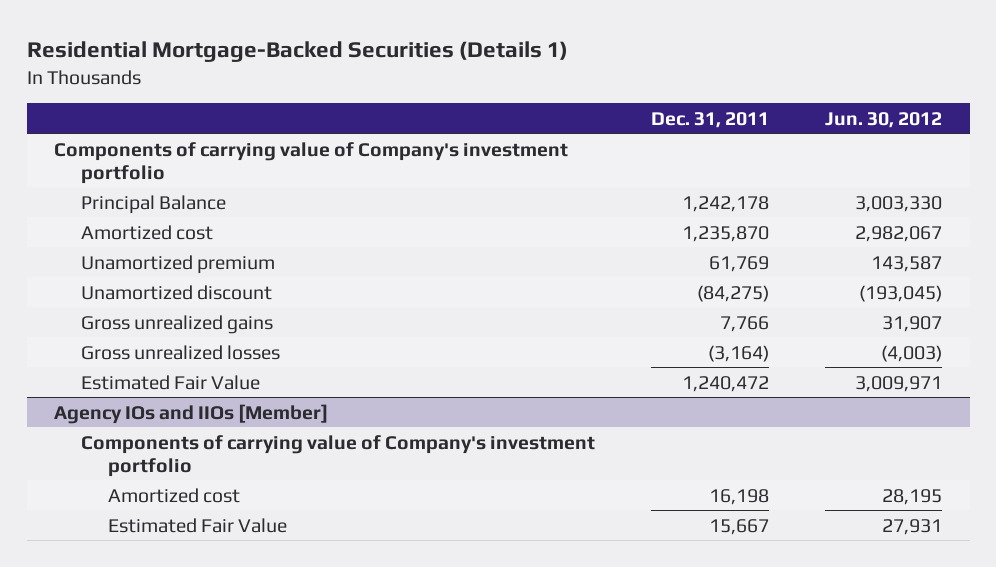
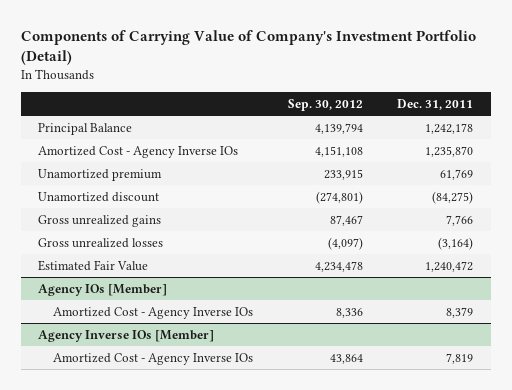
- Residential Mortgage-Backed Securities (Details 1)
+ Components of Carrying Value of Company's Investment Portfolio (Detail)
- | Dec. 31, 2011 | Jun. 30, 2012
+ | Sep. 30, 2012 | Dec. 31, 2011
- Components of carrying value of Company's investment portfolio
- Amortized cost | 1,235,870 | 2,982,067
+ Amortized Cost - Agency Inverse IOs | 4,151,108 | 1,235,870
- Agency IOs and IIOs [Member]
- Components of carrying value of Company's investment portfolio
- Amortized cost | 16,198 | 28,195
- Estimated Fair Value | 15,667 | 27,931
+ Agency IOs [Member]
+ Amortized Cost - Agency Inverse IOs | 8,336 | 8,379
+ Agency Inverse IOs [Member]
+ Amortized Cost - Agency Inverse IOs | 43,864 | 7,819

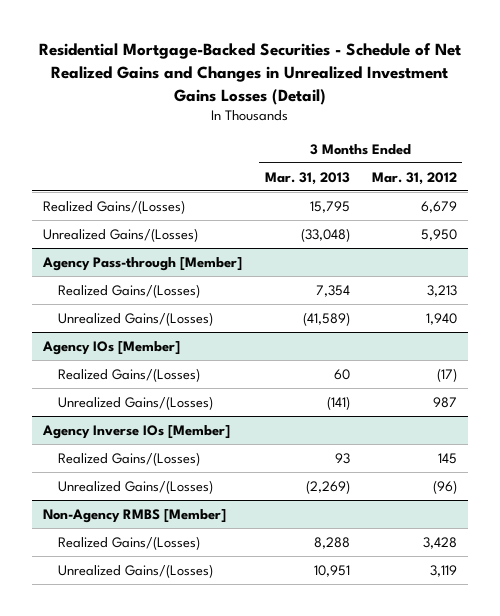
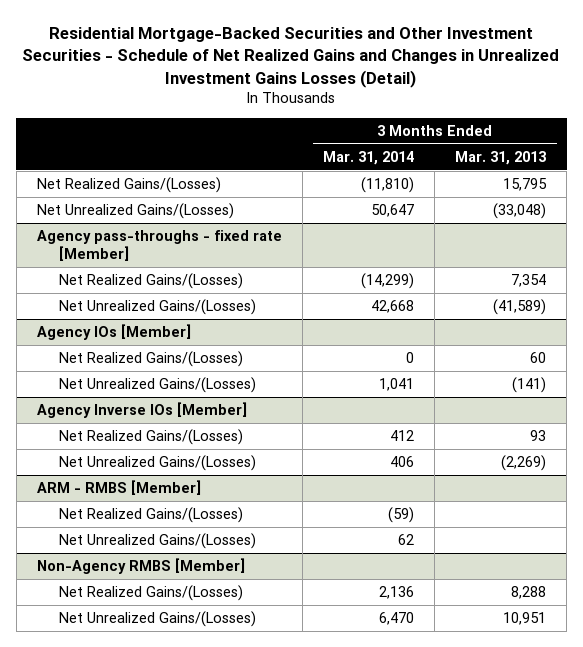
- Residential Mortgage-Backed Securities - Schedule of Net Realized Gains and Changes in Unrealized Investment Gains Losses (Detail)
+ Residential Mortgage-Backed Securities and Other Investment Securities - Schedule of Net Realized Gains and Changes in Unrealized Investment Gains Losses (Detail)
- | 3 Months Ended Mar. 31, 2013 | 3 Months Ended Mar. 31, 2012
+ | 3 Months Ended Mar. 31, 2014 | 3 Months Ended Mar. 31, 2013
- Realized Gains/(Losses) | 15,795 | 6,679
- Unrealized Gains/(Losses) | (33,048) | 5,950
- Agency Pass-through [Member]
- Realized Gains/(Losses) | 7,354 | 3,213
- Unrealized Gains/(Losses) | (41,589) | 1,940
+ Net Realized Gains/(Losses) | (11,810) | 15,795
+ Net Unrealized Gains/(Losses) | 50,647 | (33,048)
+ Agency pass-throughs - fixed rate [Member]
+ Net Realized Gains/(Losses) | (14,299) | 7,354
+ Net Unrealized Gains/(Losses) | 42,668 | (41,589)
@ Agency IOs [Member]
- Realized Gains/(Losses) | 60 | (17)
- Unrealized Gains/(Losses) | (141) | 987
+ Net Realized Gains/(Losses) | 0 | 60
+ Net Unrealized Gains/(Losses) | 1,041 | (141)
@ Agency Inverse IOs [Member]
- Realized Gains/(Losses) | 93 | 145
- Unrealized Gains/(Losses) | (2,269) | (96)
+ Net Realized Gains/(Losses) | 412 | 93
+ Net Unrealized Gains/(Losses) | 406 | (2,269)
+ ARM - RMBS [Member]
+ Net Realized Gains/(Losses) | (59) |
+ Net Unrealized Gains/(Losses) | 62 |
@ Non-Agency RMBS [Member]
- Realized Gains/(Losses) | 8,288 | 3,428
- Unrealized Gains/(Losses) | 10,951 | 3,119
+ Net Realized Gains/(Losses) | 2,136 | 8,288
+ Net Unrealized Gains/(Losses) | 6,470 | 10,951

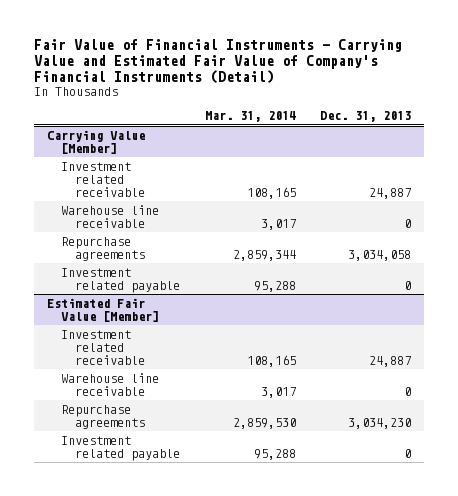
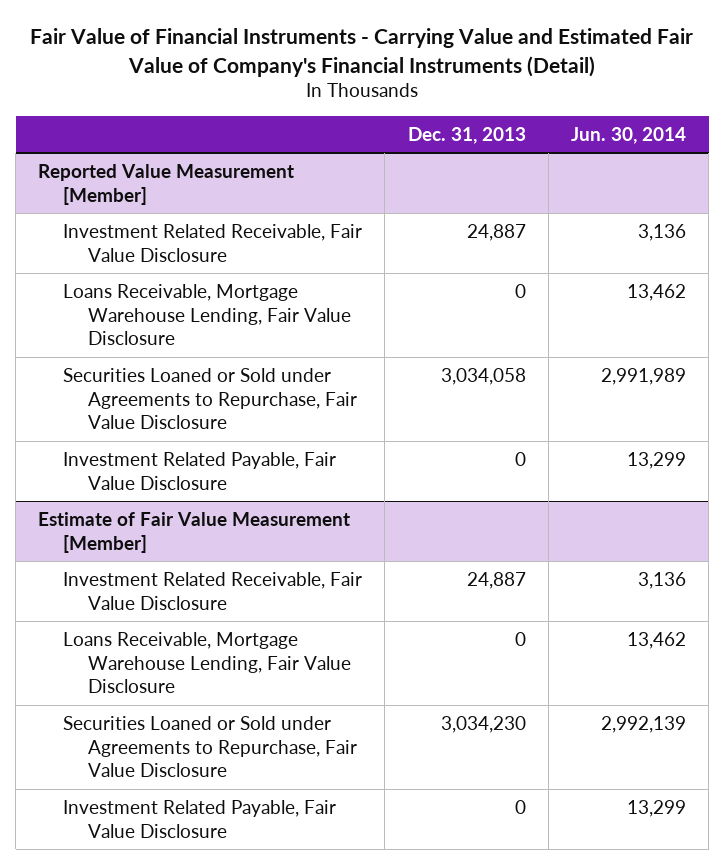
- | Mar. 31, 2014 | Dec. 31, 2013
+ | Dec. 31, 2013 | Jun. 30, 2014
- Carrying Value [Member]
- Investment related receivable | 108,165 | 24,887
- Warehouse line receivable | 3,017 | 0
- Repurchase agreements | 2,859,344 | 3,034,058
- Investment related payable | 95,288 | 0
- Estimated Fair Value [Member]
- Investment related receivable | 108,165 | 24,887
- Warehouse line receivable | 3,017 | 0
- Repurchase agreements | 2,859,530 | 3,034,230
- Investment related payable | 95,288 | 0
+ Reported Value Measurement [Member]
+ Investment Related Receivable, Fair Value Disclosure | 24,887 | 3,136
+ Loans Receivable, Mortgage Warehouse Lending, Fair Value Disclosure | 0 | 13,462
+ Securities Loaned or Sold under Agreements to Repurchase, Fair Value Disclosure | 3,034,058 | 2,991,989
+ Investment Related Payable, Fair Value Disclosure | 0 | 13,299
+ Estimate of Fair Value Measurement [Member]
+ Investment Related Receivable, Fair Value Disclosure | 24,887 | 3,136
+ Loans Receivable, Mortgage Warehouse Lending, Fair Value Disclosure | 0 | 13,462
+ Securities Loaned or Sold under Agreements to Repurchase, Fair Value Disclosure | 3,034,230 | 2,992,139
+ Investment Related Payable, Fair Value Disclosure | 0 | 13,299

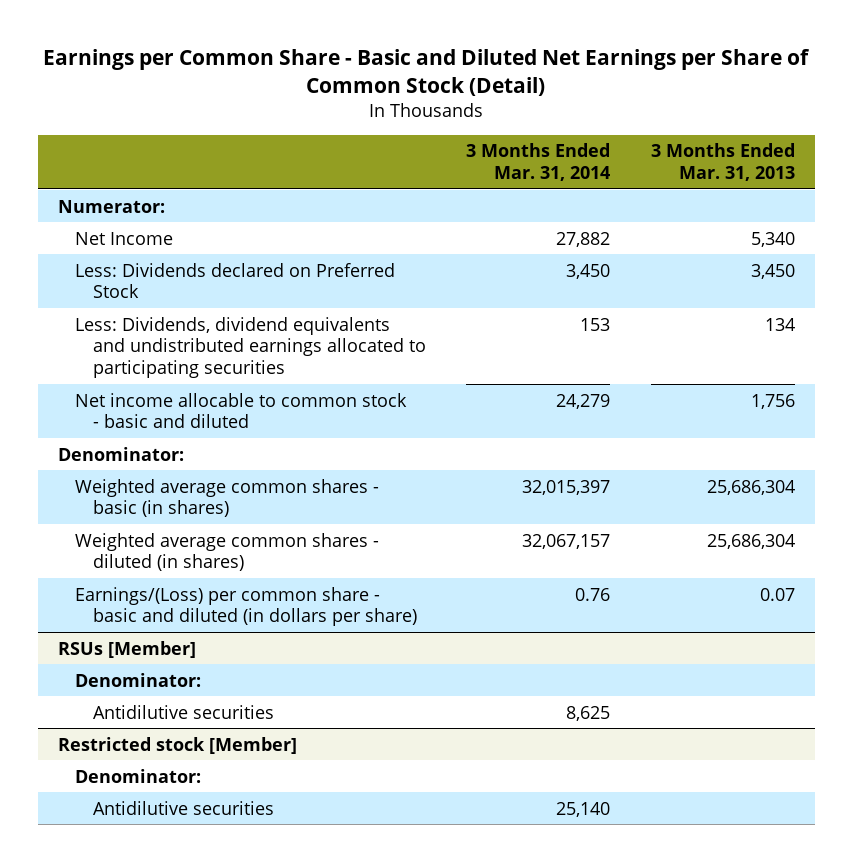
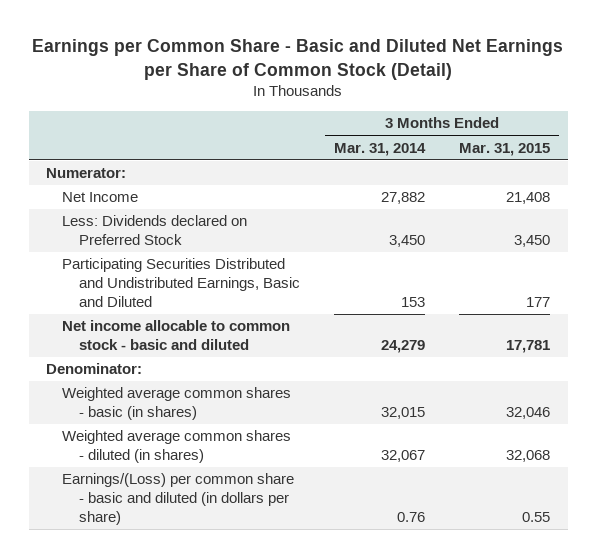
- | 3 Months Ended Mar. 31, 2014 | 3 Months Ended Mar. 31, 2013
+ | 3 Months Ended Mar. 31, 2014 | 3 Months Ended Mar. 31, 2015
- Less: Dividends, dividend equivalents and undistributed earnings allocated to participating securities | 153 | 134
+ Participating Securities Distributed and Undistributed Earnings, Basic and Diluted | 153 | 177
- Weighted average common shares - basic (in shares) | 32,015,397 | 25,686,304
- Weighted average common shares - diluted (in shares) | 32,067,157 | 25,686,304
+ Weighted average common shares - basic (in shares) | 32,015 | 32,046
+ Weighted average common shares - diluted (in shares) | 32,067 | 32,068
- RSUs [Member]
- Denominator:
- Antidilutive securities | 8,625 |
- Restricted stock [Member]
- Denominator:
- Antidilutive securities | 25,140 |

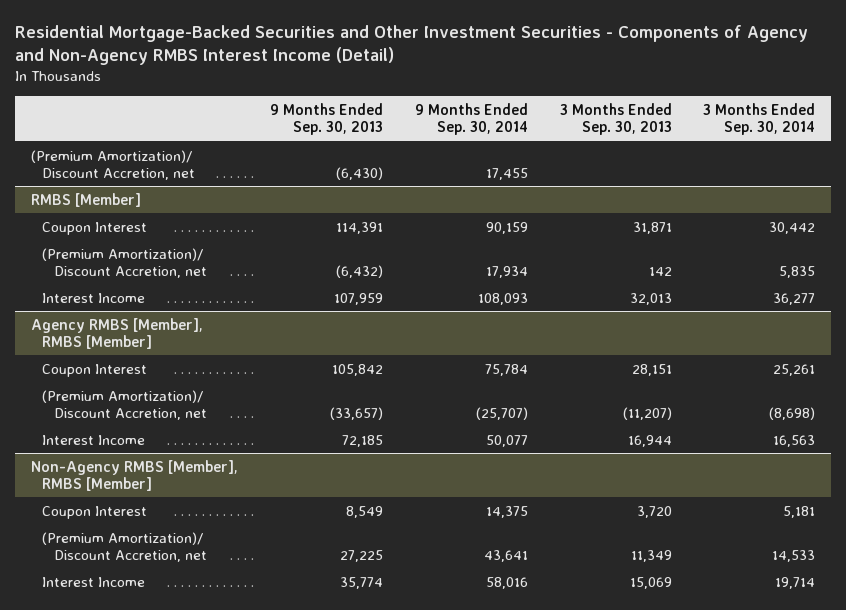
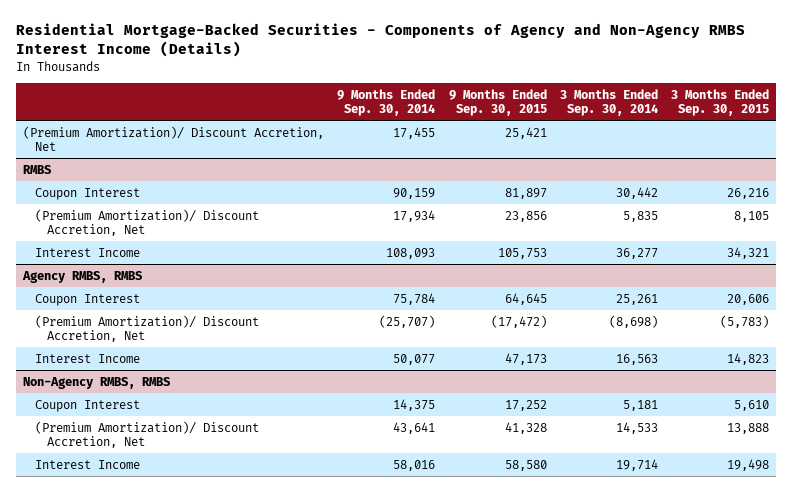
- Residential Mortgage-Backed Securities and Other Investment Securities - Components of Agency and Non-Agency RMBS Interest Income (Detail)
+ Residential Mortgage-Backed Securities - Components of Agency and Non-Agency RMBS Interest Income (Details)
- | 9 Months Ended Sep. 30, 2013 | 9 Months Ended Sep. 30, 2014 | 3 Months Ended Sep. 30, 2013 | 3 Months Ended Sep. 30, 2014
+ | 9 Months Ended Sep. 30, 2014 | 9 Months Ended Sep. 30, 2015 | 3 Months Ended Sep. 30, 2014 | 3 Months Ended Sep. 30, 2015
- (Premium Amortization)/ Discount Accretion, net | (6,430) | 17,455 | |
- RMBS [Member]
+ (Premium Amortization)/ Discount Accretion, Net | 17,455 | 25,421 | |
+ RMBS
- (Premium Amortization)/ Discount Accretion, net | (6,432) | 17,934 | 142 | 5,835
+ (Premium Amortization)/ Discount Accretion, Net | 17,934 | 23,856 | 5,835 | 8,105
- Agency RMBS [Member], RMBS [Member]
+ Agency RMBS, RMBS
- (Premium Amortization)/ Discount Accretion, net | (33,657) | (25,707) | (11,207) | (8,698)
+ (Premium Amortization)/ Discount Accretion, Net | (25,707) | (17,472) | (8,698) | (5,783)
- Non-Agency RMBS [Member], RMBS [Member]
+ Non-Agency RMBS, RMBS
- (Premium Amortization)/ Discount Accretion, net | 27,225 | 43,641 | 11,349 | 14,533
+ (Premium Amortization)/ Discount Accretion, Net | 43,641 | 41,328 | 14,533 | 13,888

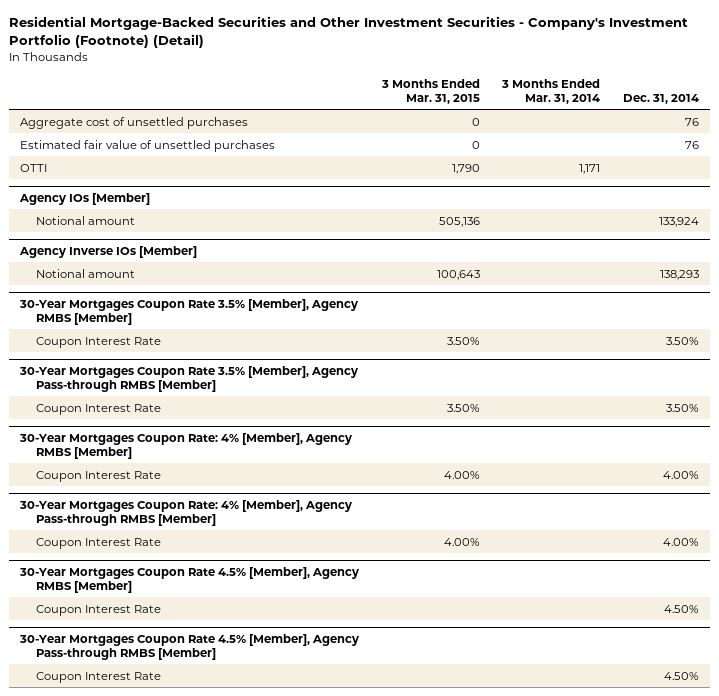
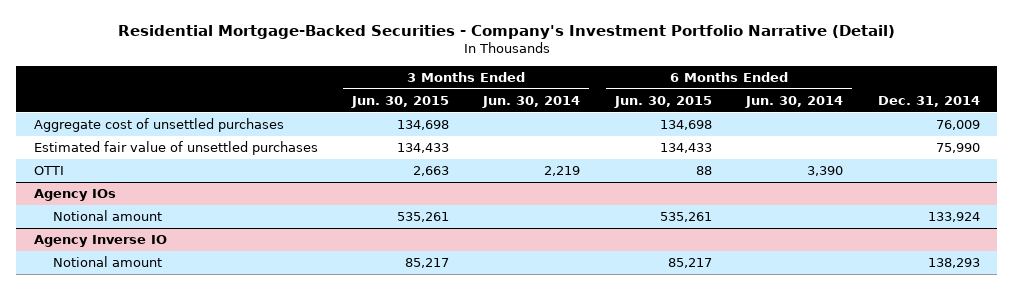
- Residential Mortgage-Backed Securities and Other Investment Securities - Company's Investment Portfolio (Footnote) (Detail)
+ Residential Mortgage-Backed Securities - Company's Investment Portfolio Narrative (Detail)
- | 3 Months Ended Mar. 31, 2015 | 3 Months Ended Mar. 31, 2014 | Dec. 31, 2014
+ | 3 Months Ended Jun. 30, 2015 | 3 Months Ended Jun. 30, 2014 | 6 Months Ended Jun. 30, 2015 | 6 Months Ended Jun. 30, 2014 | Dec. 31, 2014
- Aggregate cost of unsettled purchases | 0 | | 76
- Estimated fair value of unsettled purchases | 0 | | 76
+ Aggregate cost of unsettled purchases | 134,698 | | 134,698 | | 76,009
+ Estimated fair value of unsettled purchases | 134,433 | | 134,433 | | 75,990
- Agency IOs [Member]
+ Agency IOs
- Agency Inverse IOs [Member]
+ Agency Inverse IO
- 30-Year Mortgages Coupon Rate 3.5% [Member], Agency RMBS [Member]
- Coupon Interest Rate | 3.50% | | 3.50%
- 30-Year Mortgages Coupon Rate 3.5% [Member], Agency Pass-through RMBS [Member]
- Coupon Interest Rate | 3.50% | | 3.50%
- 30-Year Mortgages Coupon Rate: 4% [Member], Agency RMBS [Member]
- Coupon Interest Rate | 4.00% | | 4.00%
- 30-Year Mortgages Coupon Rate: 4% [Member], Agency Pass-through RMBS [Member]
- Coupon Interest Rate | 4.00% | | 4.00%
- 30-Year Mortgages Coupon Rate 4.5% [Member], Agency RMBS [Member]
- Coupon Interest Rate | | | 4.50%
- 30-Year Mortgages Coupon Rate 4.5% [Member], Agency Pass-through RMBS [Member]
- Coupon Interest Rate | | | 4.50%

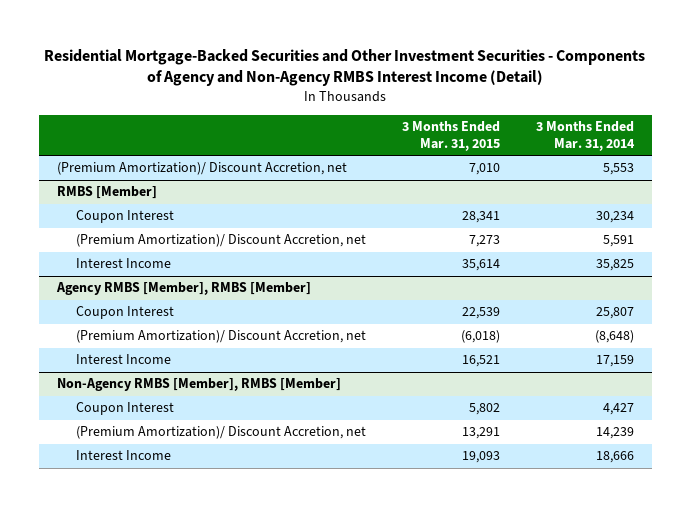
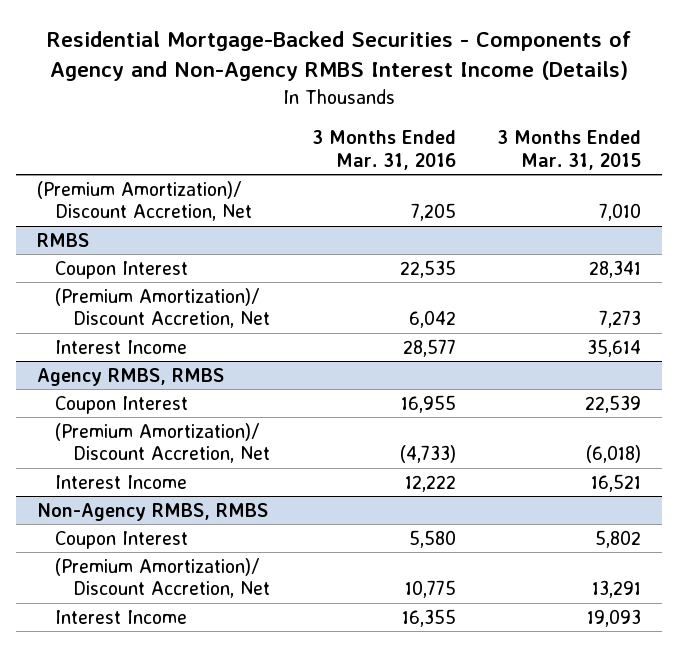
- Residential Mortgage-Backed Securities and Other Investment Securities - Components of Agency and Non-Agency RMBS Interest Income (Detail)
+ Residential Mortgage-Backed Securities - Components of Agency and Non-Agency RMBS Interest Income (Details)
- | 3 Months Ended Mar. 31, 2015 | 3 Months Ended Mar. 31, 2014
+ | 3 Months Ended Mar. 31, 2016 | 3 Months Ended Mar. 31, 2015
- (Premium Amortization)/ Discount Accretion, net | 7,010 | 5,553
- RMBS [Member]
+ (Premium Amortization)/ Discount Accretion, Net | 7,205 | 7,010
+ RMBS
- (Premium Amortization)/ Discount Accretion, net | 7,273 | 5,591
+ (Premium Amortization)/ Discount Accretion, Net | 6,042 | 7,273
- Agency RMBS [Member], RMBS [Member]
+ Agency RMBS, RMBS
- (Premium Amortization)/ Discount Accretion, net | (6,018) | (8,648)
+ (Premium Amortization)/ Discount Accretion, Net | (4,733) | (6,018)
- Non-Agency RMBS [Member], RMBS [Member]
+ Non-Agency RMBS, RMBS
- (Premium Amortization)/ Discount Accretion, net | 13,291 | 14,239
+ (Premium Amortization)/ Discount Accretion, Net | 10,775 | 13,291

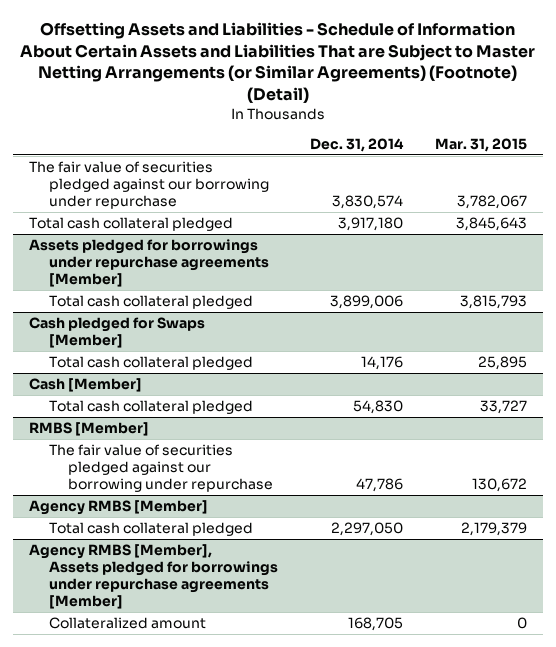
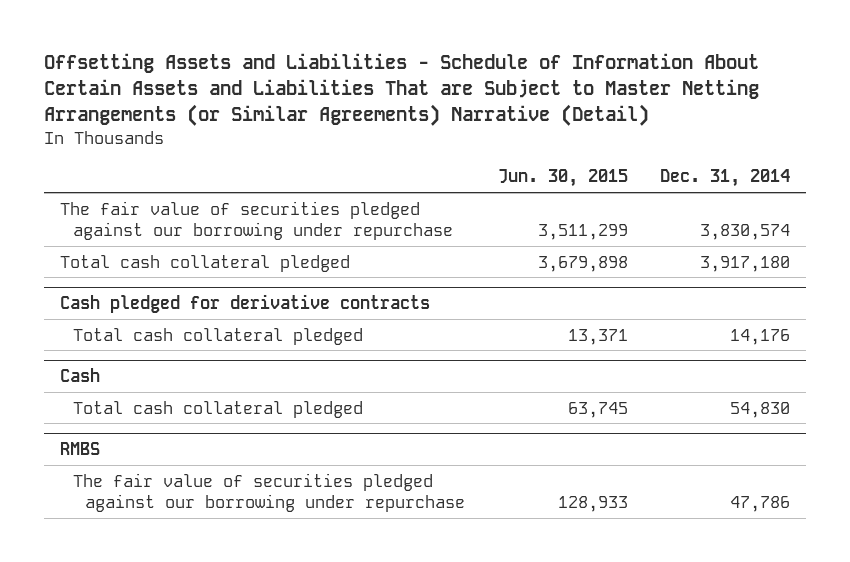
- Offsetting Assets and Liabilities - Schedule of Information About Certain Assets and Liabilities That are Subject to Master Netting Arrangements (or Similar Agreements) (Footnote) (Detail)
+ Offsetting Assets and Liabilities - Schedule of Information About Certain Assets and Liabilities That are Subject to Master Netting Arrangements (or Similar Agreements) Narrative (Detail)
- | Dec. 31, 2014 | Mar. 31, 2015
+ | Jun. 30, 2015 | Dec. 31, 2014
- Assets pledged for borrowings under repurchase agreements [Member]
- Total cash collateral pledged | 3,899,006 | 3,815,793
- Cash pledged for Swaps [Member]
+ Cash pledged for derivative contracts
- Cash [Member]
+ Cash
- RMBS [Member]
+ RMBS
- Agency RMBS [Member]
- Total cash collateral pledged | 2,297,050 | 2,179,379
- Agency RMBS [Member], Assets pledged for borrowings under repurchase agreements [Member]
- Collateralized amount | 168,705 | 0

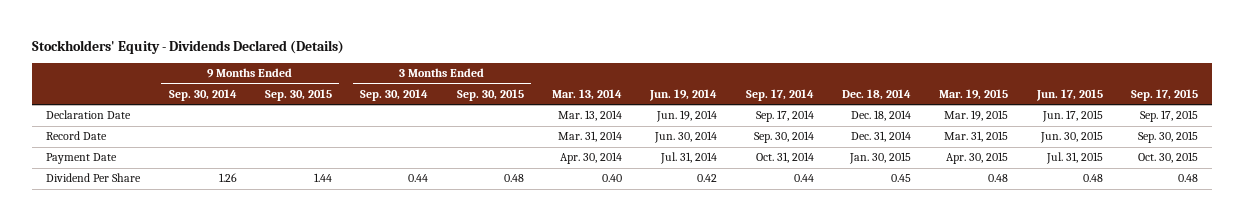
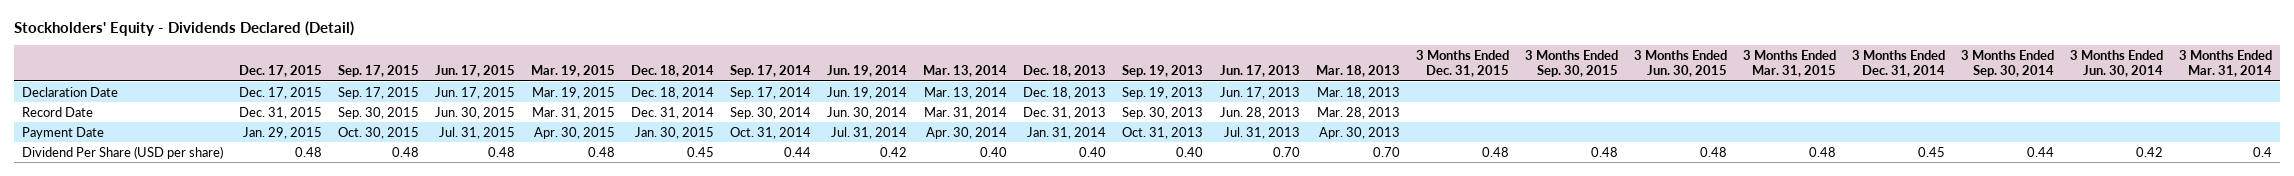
- Stockholders' Equity - Dividends Declared (Details)
+ Stockholders' Equity - Dividends Declared (Detail)
- | 9 Months Ended Sep. 30, 2014 | 9 Months Ended Sep. 30, 2015 | 3 Months Ended Sep. 30, 2014 | 3 Months Ended Sep. 30, 2015 | Mar. 13, 2014 | Jun. 19, 2014 | Sep. 17, 2014 | Dec. 18, 2014 | Mar. 19, 2015 | Jun. 17, 2015 | Sep. 17, 2015
+ | Dec. 17, 2015 | Sep. 17, 2015 | Jun. 17, 2015 | Mar. 19, 2015 | Dec. 18, 2014 | Sep. 17, 2014 | Jun. 19, 2014 | Mar. 13, 2014 | Dec. 18, 2013 | Sep. 19, 2013 | Jun. 17, 2013 | Mar. 18, 2013 | 3 Months Ended Dec. 31, 2015 | 3 Months Ended Sep. 30, 2015 | 3 Months Ended Jun. 30, 2015 | 3 Months Ended Mar. 31, 2015 | 3 Months Ended Dec. 31, 2014 | 3 Months Ended Sep. 30, 2014 | 3 Months Ended Jun. 30, 2014 | 3 Months Ended Mar. 31, 2014
- Dividend Per Share | 1.26 | 1.44 | 0.44 | 0.48 | 0.40 | 0.42 | 0.44 | 0.45 | 0.48 | 0.48 | 0.48
+ Dividend Per Share (USD per share) | 0.48 | 0.48 | 0.48 | 0.48 | 0.45 | 0.44 | 0.42 | 0.40 | 0.40 | 0.40 | 0.70 | 0.70 | 0.48 | 0.48 | 0.48 | 0.48 | 0.45 | 0.44 | 0.42 | 0.4

